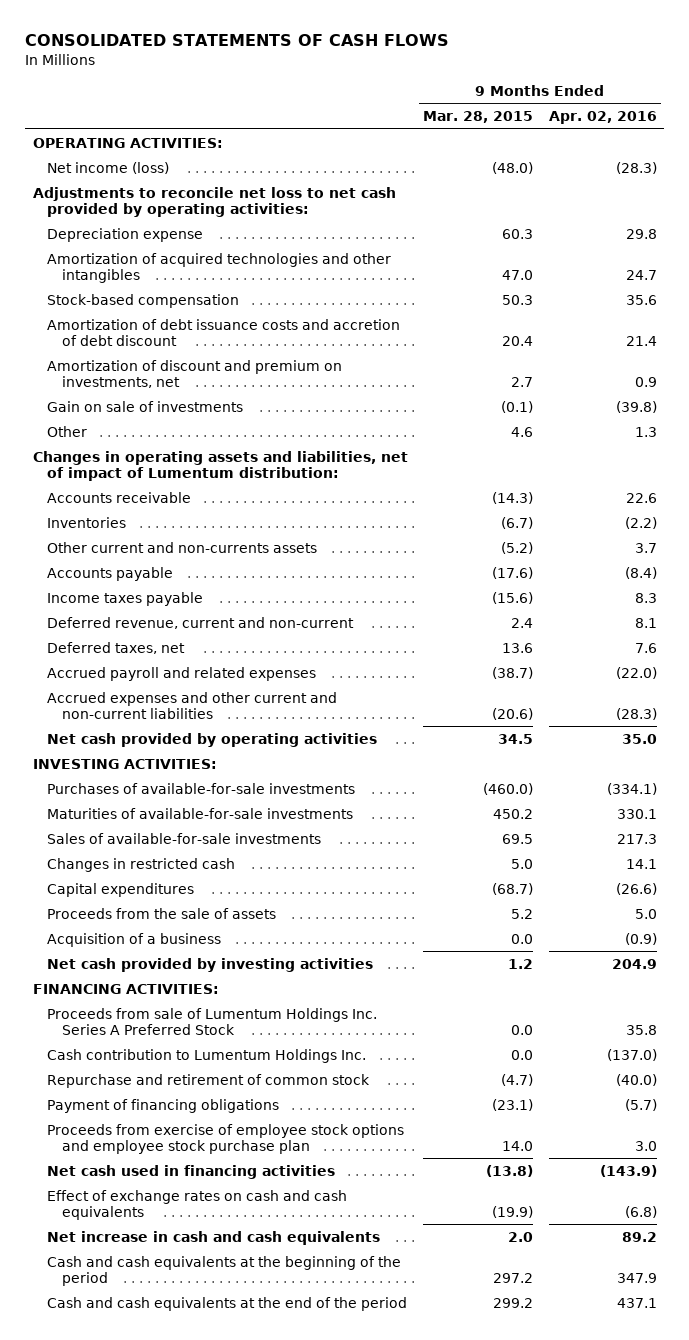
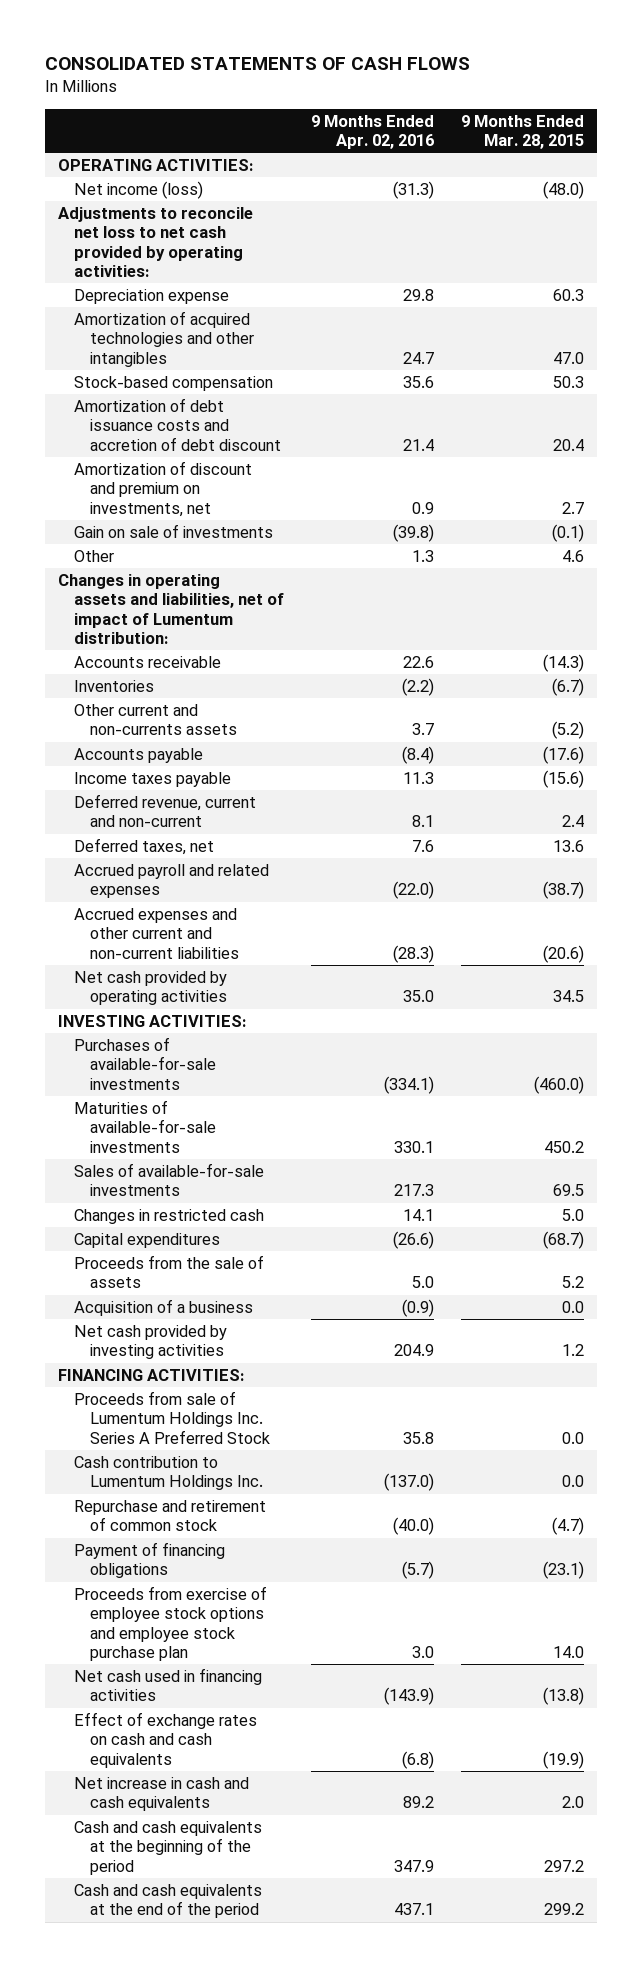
- | 9 Months Ended Mar. 28, 2015 | 9 Months Ended Apr. 02, 2016
+ | 9 Months Ended Apr. 02, 2016 | 9 Months Ended Mar. 28, 2015
- Net income (loss) | (48.0) | (28.3)
+ Net income (loss) | (31.3) | (48.0)
- Income taxes payable | (15.6) | 8.3
+ Income taxes payable | 11.3 | (15.6)

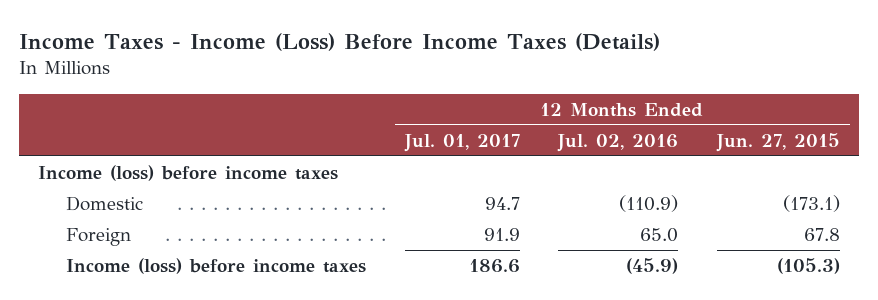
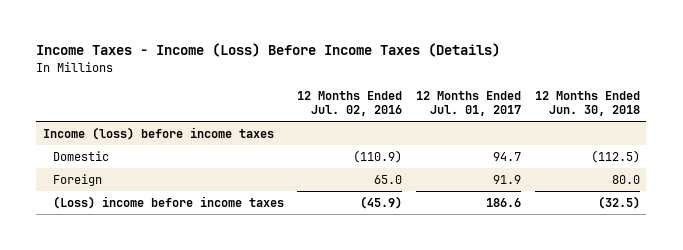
- | 12 Months Ended Jul. 01, 2017 | 12 Months Ended Jul. 02, 2016 | 12 Months Ended Jun. 27, 2015
+ | 12 Months Ended Jul. 02, 2016 | 12 Months Ended Jul. 01, 2017 | 12 Months Ended Jun. 30, 2018
- Income (loss) before income taxes | 186.6 | (45.9) | (105.3)
+ (Loss) income before income taxes | (45.9) | 186.6 | (32.5)

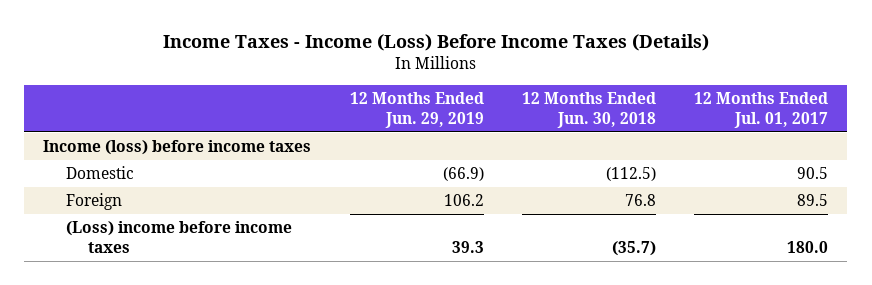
- | 12 Months Ended Jul. 02, 2016 | 12 Months Ended Jul. 01, 2017 | 12 Months Ended Jun. 30, 2018
+ | 12 Months Ended Jun. 29, 2019 | 12 Months Ended Jun. 30, 2018 | 12 Months Ended Jul. 01, 2017
- Domestic | (110.9) | 94.7 | (112.5)
- Foreign | 65.0 | 91.9 | 80.0
- (Loss) income before income taxes | (45.9) | 186.6 | (32.5)
+ Domestic | (66.9) | (112.5) | 90.5
+ Foreign | 106.2 | 76.8 | 89.5
+ (Loss) income before income taxes | 39.3 | (35.7) | 180.0

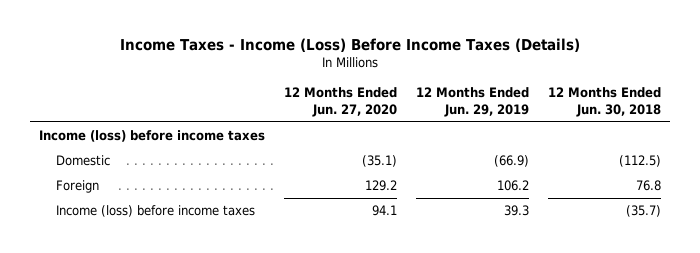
- | 12 Months Ended Jun. 29, 2019 | 12 Months Ended Jun. 30, 2018 | 12 Months Ended Jul. 01, 2017
+ | 12 Months Ended Jun. 27, 2020 | 12 Months Ended Jun. 29, 2019 | 12 Months Ended Jun. 30, 2018
- (Loss) income before income taxes | 39.3 | (35.7) | 180.0
+ Income (loss) before income taxes | 94.1 | 39.3 | (35.7)

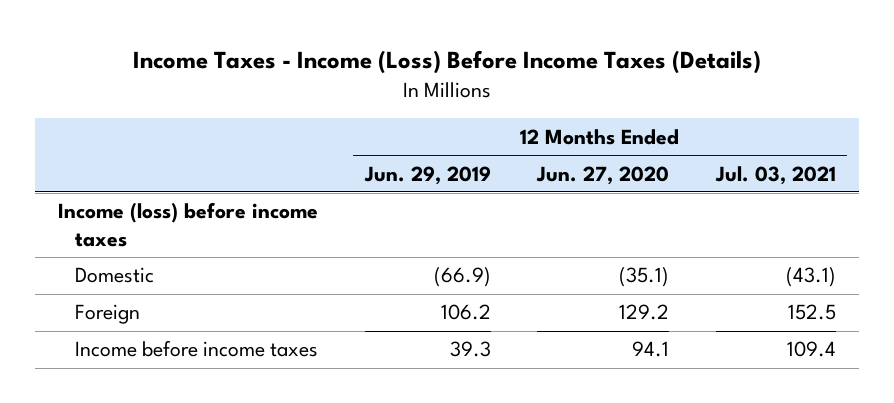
- | 12 Months Ended Jun. 27, 2020 | 12 Months Ended Jun. 29, 2019 | 12 Months Ended Jun. 30, 2018
+ | 12 Months Ended Jun. 29, 2019 | 12 Months Ended Jun. 27, 2020 | 12 Months Ended Jul. 03, 2021
- Income (loss) before income taxes | 94.1 | 39.3 | (35.7)
+ Income before income taxes | 39.3 | 94.1 | 109.4

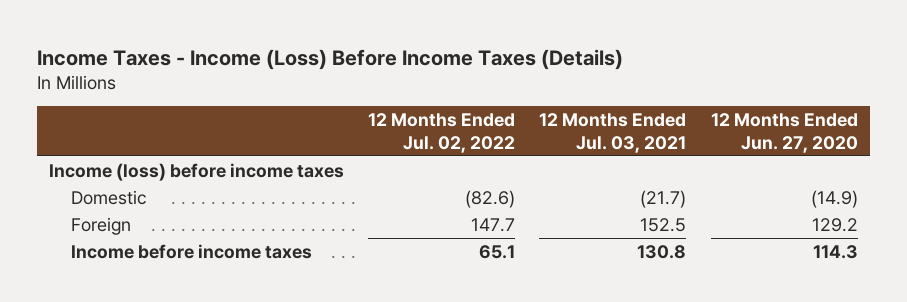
- | 12 Months Ended Jun. 29, 2019 | 12 Months Ended Jun. 27, 2020 | 12 Months Ended Jul. 03, 2021
+ | 12 Months Ended Jul. 02, 2022 | 12 Months Ended Jul. 03, 2021 | 12 Months Ended Jun. 27, 2020
- Domestic | (66.9) | (35.1) | (43.1)
+ Domestic | (82.6) | (21.7) | (14.9)
- Income before income taxes | 39.3 | 94.1 | 109.4
+ Income before income taxes | 65.1 | 130.8 | 114.3

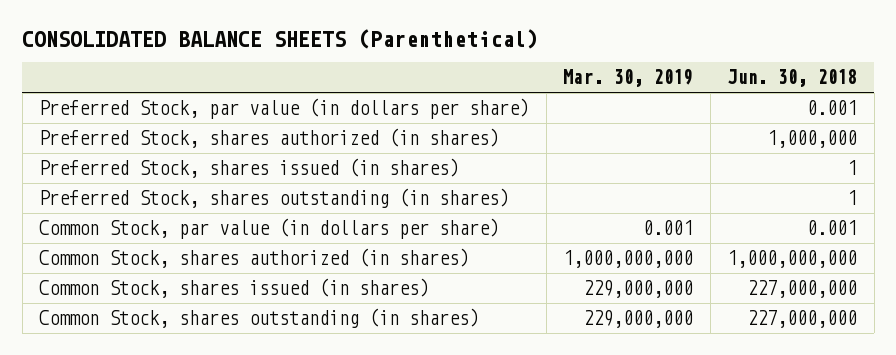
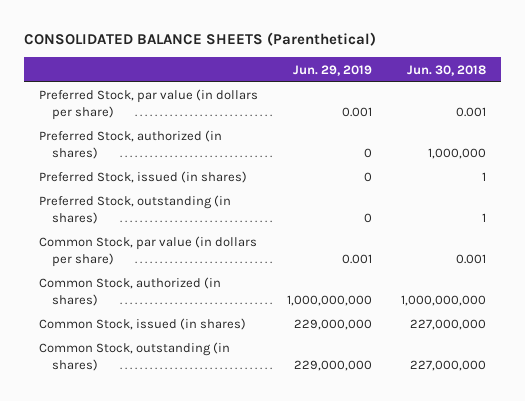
- | Mar. 30, 2019 | Jun. 30, 2018
+ | Jun. 29, 2019 | Jun. 30, 2018
- Preferred Stock, shares authorized (in shares) | | 1,000,000
- Preferred Stock, shares issued (in shares) | | 1
- Preferred Stock, shares outstanding (in shares) | | 1
+ Preferred Stock, authorized (in shares) | 0 | 1,000,000
+ Preferred Stock, issued (in shares) | 0 | 1
+ Preferred Stock, outstanding (in shares) | 0 | 1
- Common Stock, shares authorized (in shares) | 1,000,000,000 | 1,000,000,000
- Common Stock, shares issued (in shares) | 229,000,000 | 227,000,000
- Common Stock, shares outstanding (in shares) | 229,000,000 | 227,000,000
+ Common Stock, authorized (in shares) | 1,000,000,000 | 1,000,000,000
+ Common Stock, issued (in shares) | 229,000,000 | 227,000,000
+ Common Stock, outstanding (in shares) | 229,000,000 | 227,000,000

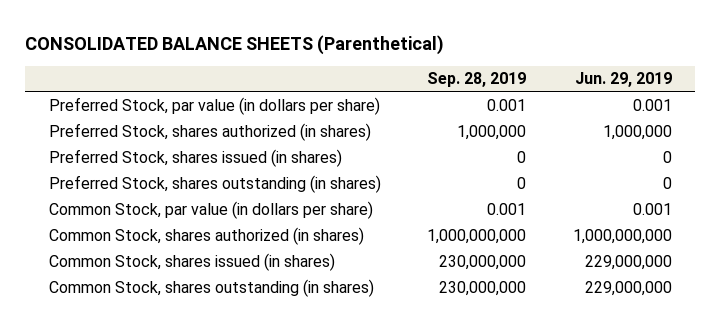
- | Jun. 29, 2019 | Jun. 30, 2018
+ | Sep. 28, 2019 | Jun. 29, 2019
- Preferred Stock, authorized (in shares) | 0 | 1,000,000
- Preferred Stock, issued (in shares) | 0 | 1
- Preferred Stock, outstanding (in shares) | 0 | 1
+ Preferred Stock, shares authorized (in shares) | 1,000,000 | 1,000,000
+ Preferred Stock, shares issued (in shares) | 0 | 0
+ Preferred Stock, shares outstanding (in shares) | 0 | 0
- Common Stock, authorized (in shares) | 1,000,000,000 | 1,000,000,000
- Common Stock, issued (in shares) | 229,000,000 | 227,000,000
- Common Stock, outstanding (in shares) | 229,000,000 | 227,000,000
+ Common Stock, shares authorized (in shares) | 1,000,000,000 | 1,000,000,000
+ Common Stock, shares issued (in shares) | 230,000,000 | 229,000,000
+ Common Stock, shares outstanding (in shares) | 230,000,000 | 229,000,000

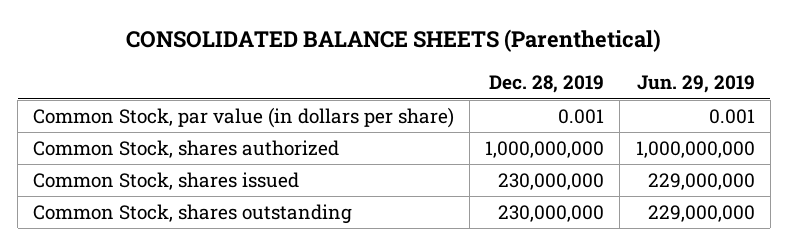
- | Sep. 28, 2019 | Jun. 29, 2019
+ | Dec. 28, 2019 | Jun. 29, 2019
- Preferred Stock, par value (in dollars per share) | 0.001 | 0.001
- Preferred Stock, shares authorized (in shares) | 1,000,000 | 1,000,000
- Preferred Stock, shares issued (in shares) | 0 | 0
- Preferred Stock, shares outstanding (in shares) | 0 | 0
- Common Stock, shares authorized (in shares) | 1,000,000,000 | 1,000,000,000
- Common Stock, shares issued (in shares) | 230,000,000 | 229,000,000
- Common Stock, shares outstanding (in shares) | 230,000,000 | 229,000,000
+ Common Stock, shares authorized | 1,000,000,000 | 1,000,000,000
+ Common Stock, shares issued | 230,000,000 | 229,000,000
+ Common Stock, shares outstanding | 230,000,000 | 229,000,000

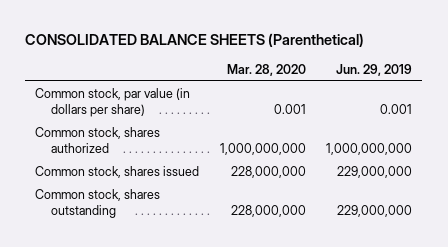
- | Dec. 28, 2019 | Jun. 29, 2019
+ | Mar. 28, 2020 | Jun. 29, 2019
- Common Stock, par value (in dollars per share) | 0.001 | 0.001
- Common Stock, shares authorized | 1,000,000,000 | 1,000,000,000
- Common Stock, shares issued | 230,000,000 | 229,000,000
- Common Stock, shares outstanding | 230,000,000 | 229,000,000
+ Common stock, par value (in dollars per share) | 0.001 | 0.001
+ Common stock, shares authorized | 1,000,000,000 | 1,000,000,000
+ Common stock, shares issued | 228,000,000 | 229,000,000
+ Common stock, shares outstanding | 228,000,000 | 229,000,000

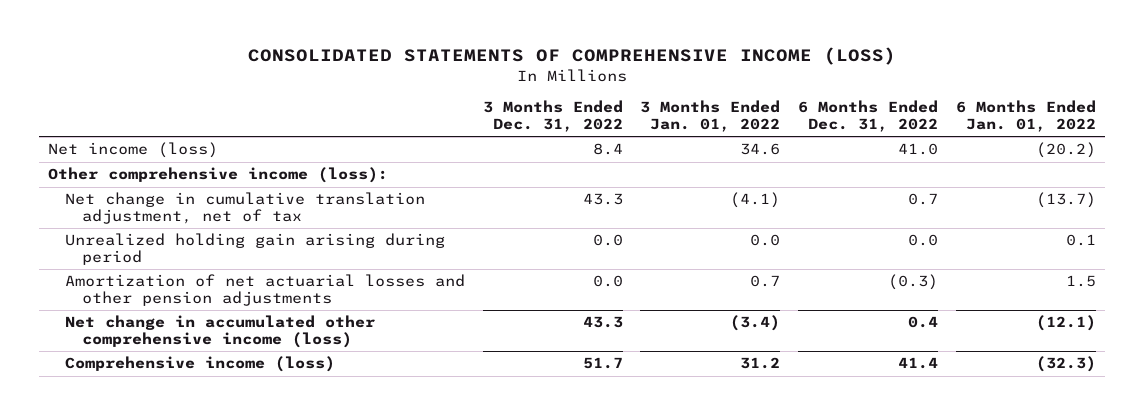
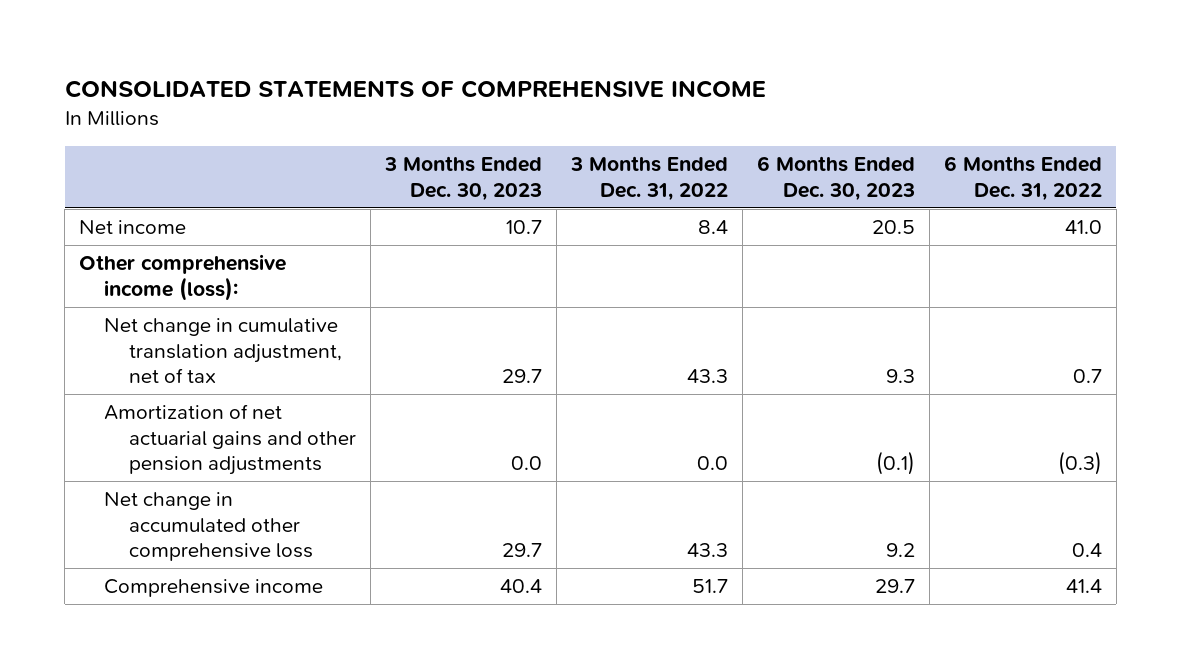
- CONSOLIDATED STATEMENTS OF COMPREHENSIVE INCOME (LOSS)
+ CONSOLIDATED STATEMENTS OF COMPREHENSIVE INCOME
- | 3 Months Ended Dec. 31, 2022 | 3 Months Ended Jan. 01, 2022 | 6 Months Ended Dec. 31, 2022 | 6 Months Ended Jan. 01, 2022
+ | 3 Months Ended Dec. 30, 2023 | 3 Months Ended Dec. 31, 2022 | 6 Months Ended Dec. 30, 2023 | 6 Months Ended Dec. 31, 2022
- Net income (loss) | 8.4 | 34.6 | 41.0 | (20.2)
+ Net income | 10.7 | 8.4 | 20.5 | 41.0
- Unrealized holding gain arising during period | 0.0 | 0.0 | 0.0 | 0.1
- Amortization of net actuarial losses and other pension adjustments | 0.0 | 0.7 | (0.3) | 1.5
- Net change in accumulated other comprehensive income (loss) | 43.3 | (3.4) | 0.4 | (12.1)
- Comprehensive income (loss) | 51.7 | 31.2 | 41.4 | (32.3)
+ Amortization of net actuarial gains and other pension adjustments | 0.0 | 0.0 | (0.1) | (0.3)
+ Net change in accumulated other comprehensive loss | 29.7 | 43.3 | 9.2 | 0.4
+ Comprehensive income | 40.4 | 51.7 | 29.7 | 41.4

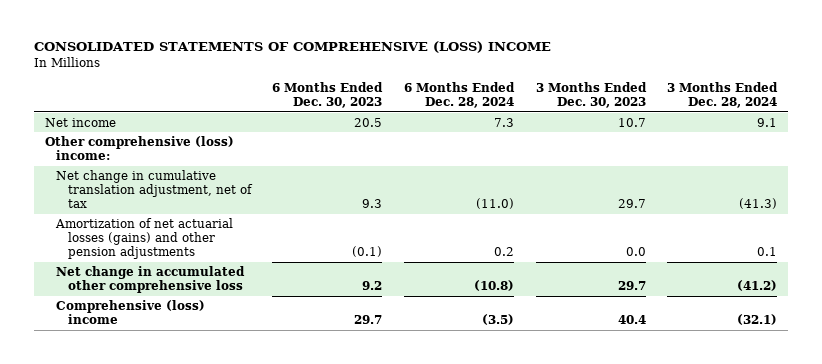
- CONSOLIDATED STATEMENTS OF COMPREHENSIVE INCOME
+ CONSOLIDATED STATEMENTS OF COMPREHENSIVE (LOSS) INCOME
- | 3 Months Ended Dec. 30, 2023 | 3 Months Ended Dec. 31, 2022 | 6 Months Ended Dec. 30, 2023 | 6 Months Ended Dec. 31, 2022
+ | 6 Months Ended Dec. 30, 2023 | 6 Months Ended Dec. 28, 2024 | 3 Months Ended Dec. 30, 2023 | 3 Months Ended Dec. 28, 2024
- Other comprehensive income (loss):
+ Other comprehensive (loss) income:
- Amortization of net actuarial gains and other pension adjustments | 0.0 | 0.0 | (0.1) | (0.3)
+ Amortization of net actuarial losses (gains) and other pension adjustments | (0.1) | 0.2 | 0.0 | 0.1
- Comprehensive income | 40.4 | 51.7 | 29.7 | 41.4
+ Comprehensive (loss) income | 29.7 | (3.5) | 40.4 | (32.1)

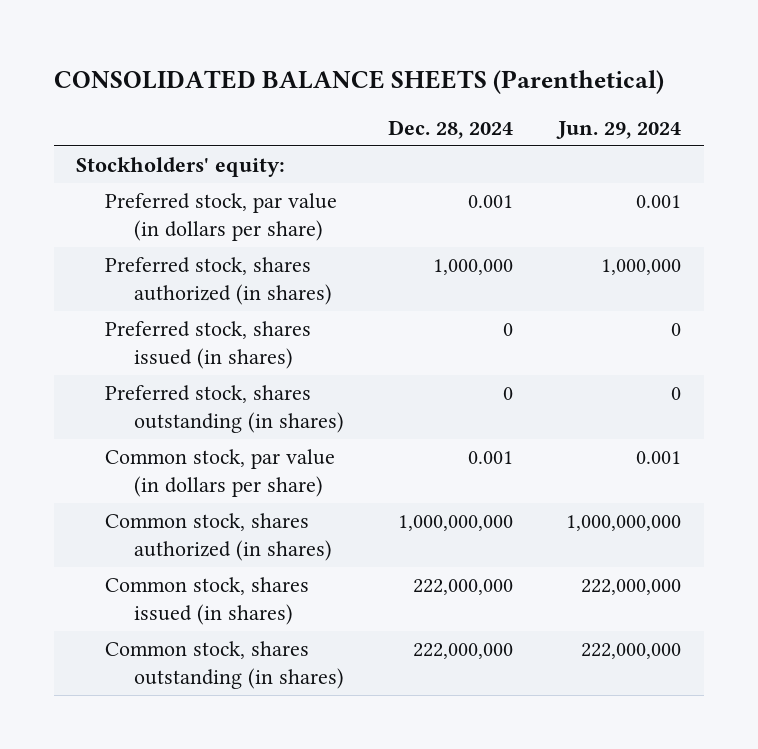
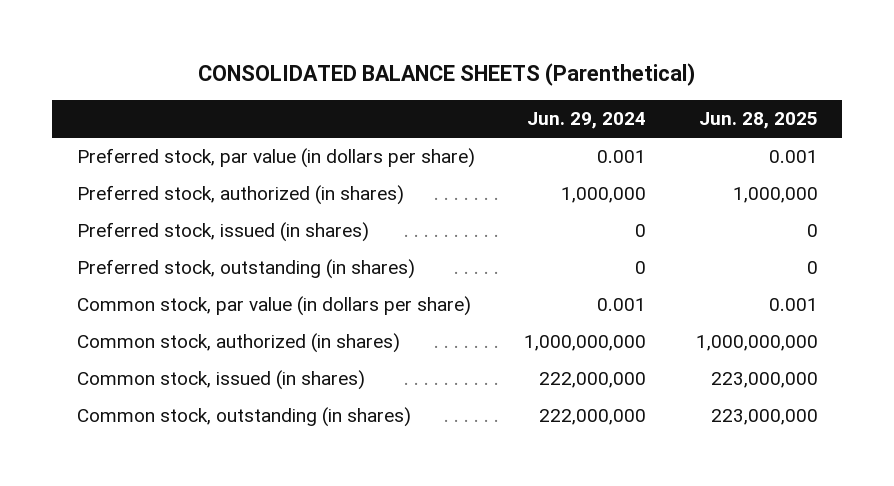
- | Dec. 28, 2024 | Jun. 29, 2024
+ | Jun. 29, 2024 | Jun. 28, 2025
- Stockholders' equity:
- Preferred stock, shares authorized (in shares) | 1,000,000 | 1,000,000
- Preferred stock, shares issued (in shares) | 0 | 0
- Preferred stock, shares outstanding (in shares) | 0 | 0
+ Preferred stock, authorized (in shares) | 1,000,000 | 1,000,000
+ Preferred stock, issued (in shares) | 0 | 0
+ Preferred stock, outstanding (in shares) | 0 | 0
- Common stock, shares authorized (in shares) | 1,000,000,000 | 1,000,000,000
- Common stock, shares issued (in shares) | 222,000,000 | 222,000,000
- Common stock, shares outstanding (in shares) | 222,000,000 | 222,000,000
+ Common stock, authorized (in shares) | 1,000,000,000 | 1,000,000,000
+ Common stock, issued (in shares) | 222,000,000 | 223,000,000
+ Common stock, outstanding (in shares) | 222,000,000 | 223,000,000

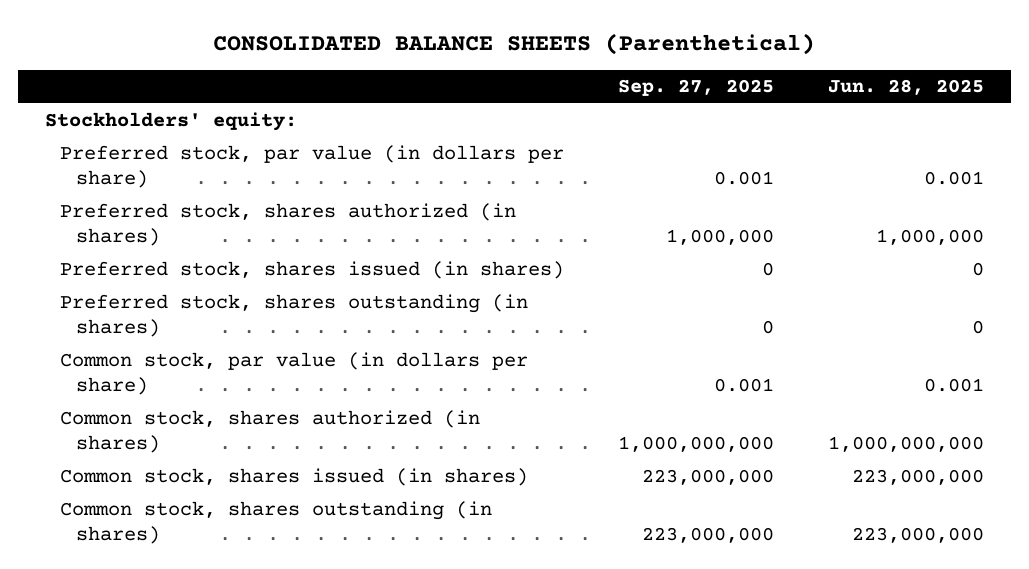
- | Jun. 29, 2024 | Jun. 28, 2025
+ | Sep. 27, 2025 | Jun. 28, 2025
+ Stockholders' equity:
- Preferred stock, authorized (in shares) | 1,000,000 | 1,000,000
- Preferred stock, issued (in shares) | 0 | 0
- Preferred stock, outstanding (in shares) | 0 | 0
+ Preferred stock, shares authorized (in shares) | 1,000,000 | 1,000,000
+ Preferred stock, shares issued (in shares) | 0 | 0
+ Preferred stock, shares outstanding (in shares) | 0 | 0
- Common stock, authorized (in shares) | 1,000,000,000 | 1,000,000,000
- Common stock, issued (in shares) | 222,000,000 | 223,000,000
- Common stock, outstanding (in shares) | 222,000,000 | 223,000,000
+ Common stock, shares authorized (in shares) | 1,000,000,000 | 1,000,000,000
+ Common stock, shares issued (in shares) | 223,000,000 | 223,000,000
+ Common stock, shares outstanding (in shares) | 223,000,000 | 223,000,000

